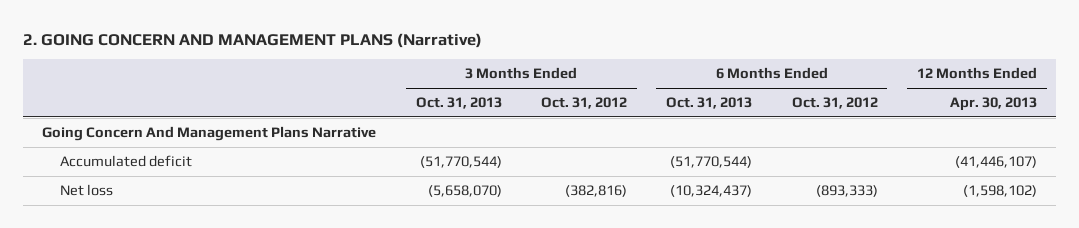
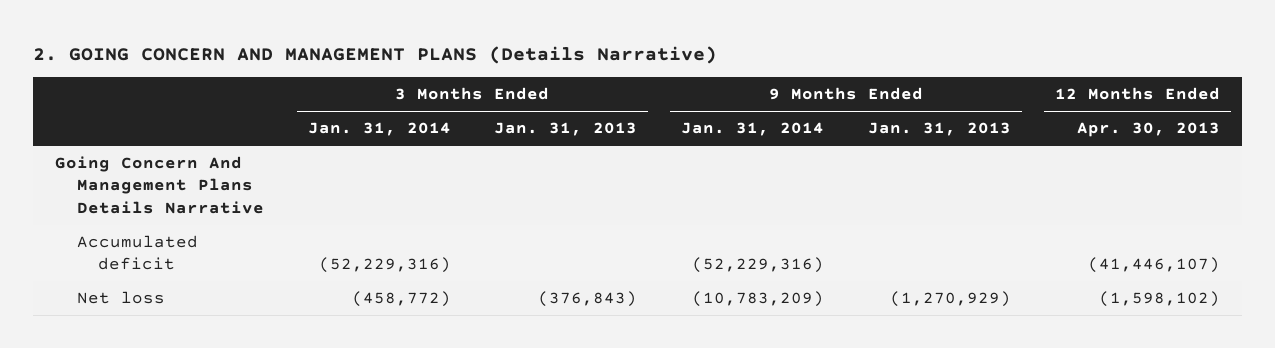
- 2. GOING CONCERN AND MANAGEMENT PLANS (Narrative)
+ 2. GOING CONCERN AND MANAGEMENT PLANS (Details Narrative)
- | 3 Months Ended Oct. 31, 2013 | 3 Months Ended Oct. 31, 2012 | 6 Months Ended Oct. 31, 2013 | 6 Months Ended Oct. 31, 2012 | 12 Months Ended Apr. 30, 2013
+ | 3 Months Ended Jan. 31, 2014 | 3 Months Ended Jan. 31, 2013 | 9 Months Ended Jan. 31, 2014 | 9 Months Ended Jan. 31, 2013 | 12 Months Ended Apr. 30, 2013
- Going Concern And Management Plans Narrative
+ Going Concern And Management Plans Details Narrative

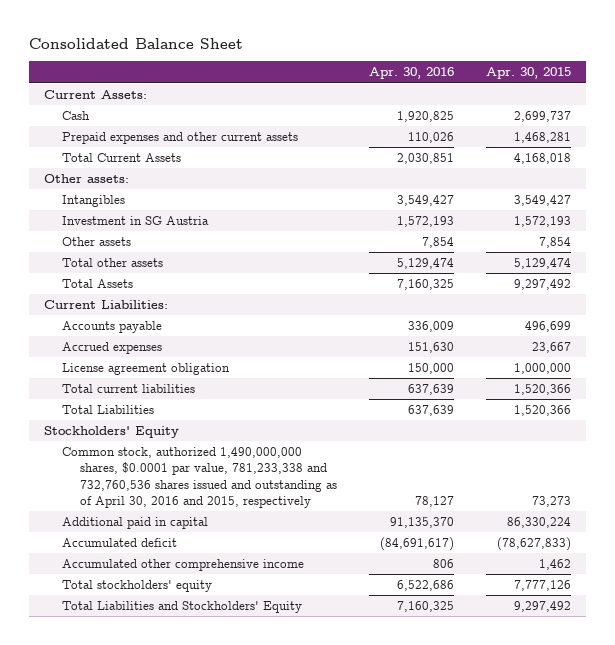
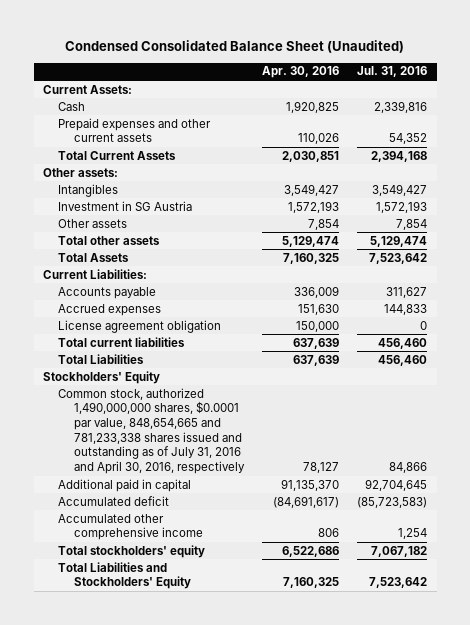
- Consolidated Balance Sheet
+ Condensed Consolidated Balance Sheet (Unaudited)
- | Apr. 30, 2016 | Apr. 30, 2015
+ | Apr. 30, 2016 | Jul. 31, 2016
- Common stock, authorized 1,490,000,000 shares, $0.0001 par value, 781,233,338 and 732,760,536 shares issued and outstanding as of April 30, 2016 and 2015, respectively | 78,127 | 73,273
+ Common stock, authorized 1,490,000,000 shares, $0.0001 par value, 848,654,665 and 781,233,338 shares issued and outstanding as of July 31, 2016 and April 30, 2016, respectively | 78,127 | 84,866

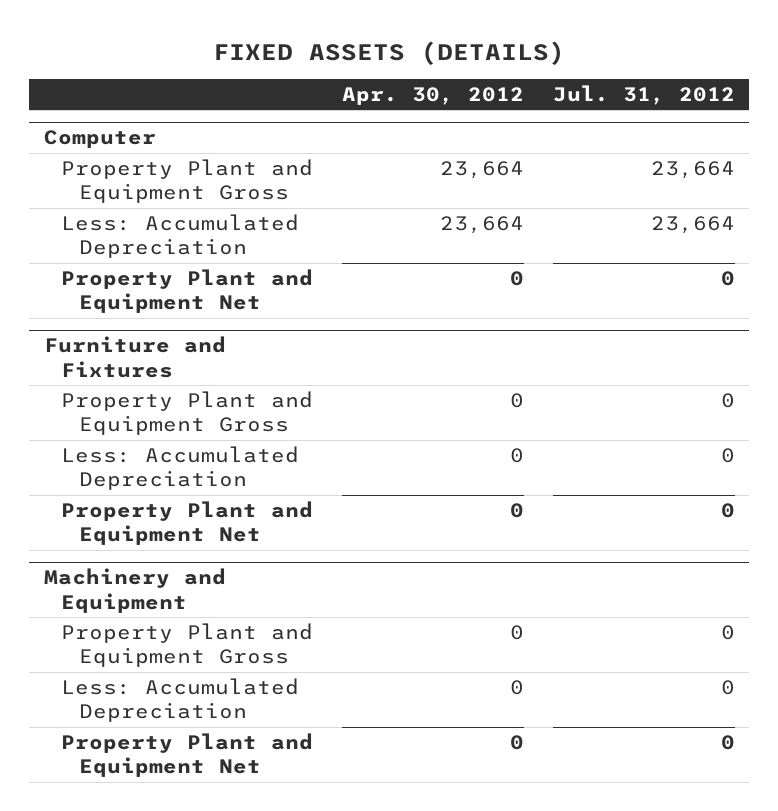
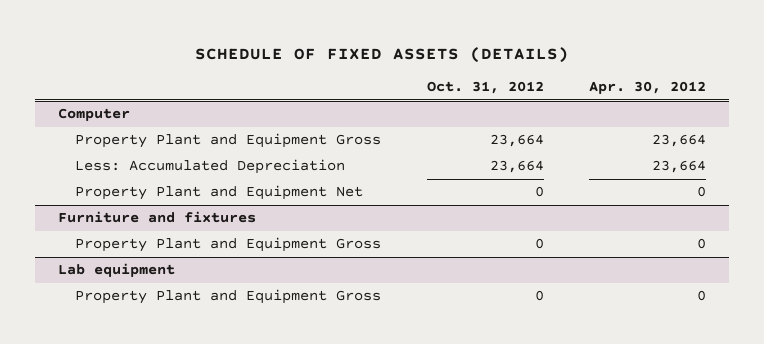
- FIXED ASSETS (DETAILS)
+ SCHEDULE OF FIXED ASSETS (DETAILS)
- | Apr. 30, 2012 | Jul. 31, 2012
+ | Oct. 31, 2012 | Apr. 30, 2012
- Furniture and Fixtures
+ Furniture and fixtures
- Less: Accumulated Depreciation | 0 | 0
- Property Plant and Equipment Net | 0 | 0
- Machinery and Equipment
+ Lab equipment
- Less: Accumulated Depreciation | 0 | 0
- Property Plant and Equipment Net | 0 | 0

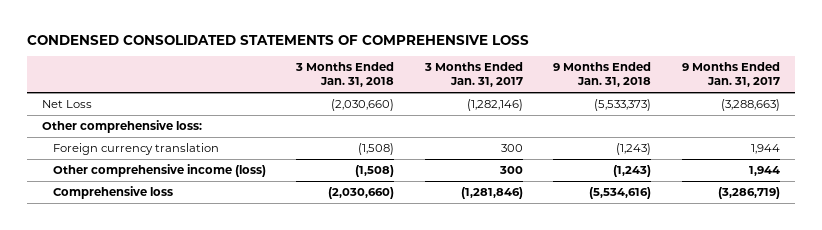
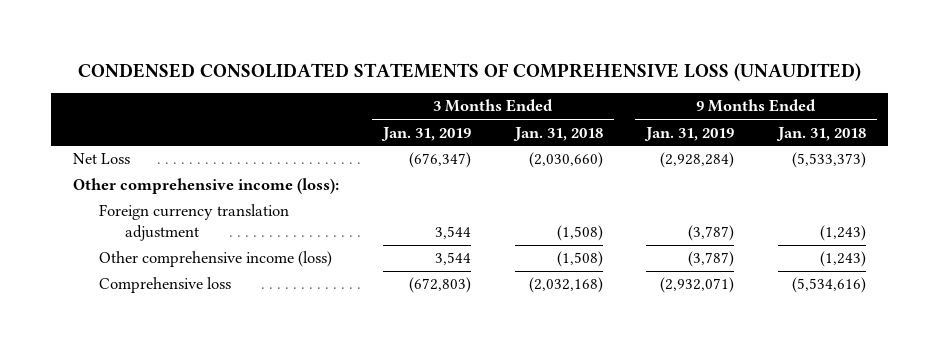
- CONDENSED CONSOLIDATED STATEMENTS OF COMPREHENSIVE LOSS
+ CONDENSED CONSOLIDATED STATEMENTS OF COMPREHENSIVE LOSS (UNAUDITED)
- | 3 Months Ended Jan. 31, 2018 | 3 Months Ended Jan. 31, 2017 | 9 Months Ended Jan. 31, 2018 | 9 Months Ended Jan. 31, 2017
+ | 3 Months Ended Jan. 31, 2019 | 3 Months Ended Jan. 31, 2018 | 9 Months Ended Jan. 31, 2019 | 9 Months Ended Jan. 31, 2018
- Other comprehensive loss:
- Foreign currency translation | (1,508) | 300 | (1,243) | 1,944
+ Other comprehensive income (loss):
+ Foreign currency translation adjustment | 3,544 | (1,508) | (3,787) | (1,243)
- Comprehensive loss | (2,030,660) | (1,281,846) | (5,534,616) | (3,286,719)
+ Comprehensive loss | (672,803) | (2,032,168) | (2,932,071) | (5,534,616)

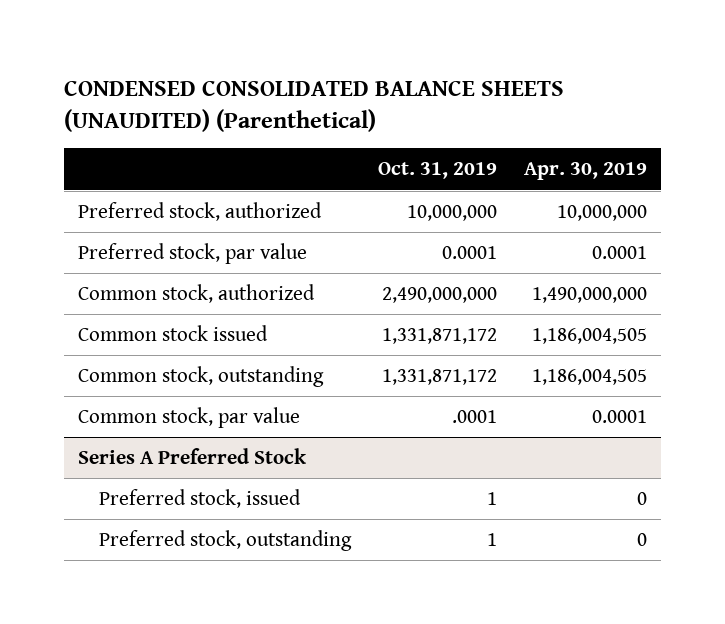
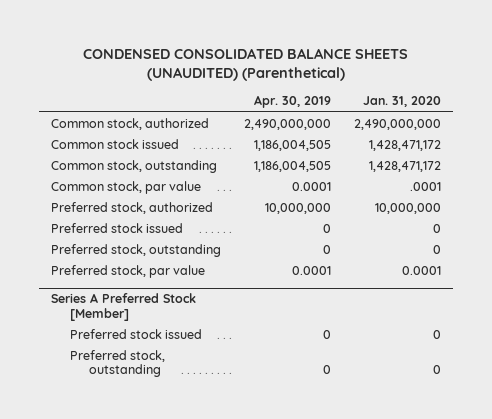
- | Oct. 31, 2019 | Apr. 30, 2019
+ | Apr. 30, 2019 | Jan. 31, 2020
- Common stock, authorized | 2,490,000,000 | 1,490,000,000
+ Common stock, authorized | 2,490,000,000 | 2,490,000,000
- Series A Preferred Stock
- Preferred stock, issued | 1 | 0
moved down: Preferred stock, authorized | 10,000,000 | 10,000,000
+ Preferred stock issued | 0 | 0
moved down: Preferred stock, par value | 0.0001 | 0.0001
+ Series A Preferred Stock [Member]
+ Preferred stock issued | 0 | 0
+ Preferred stock, outstanding | 0 | 0

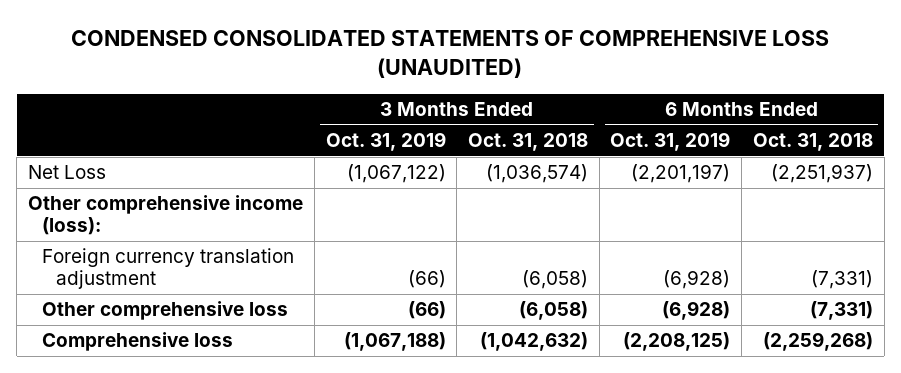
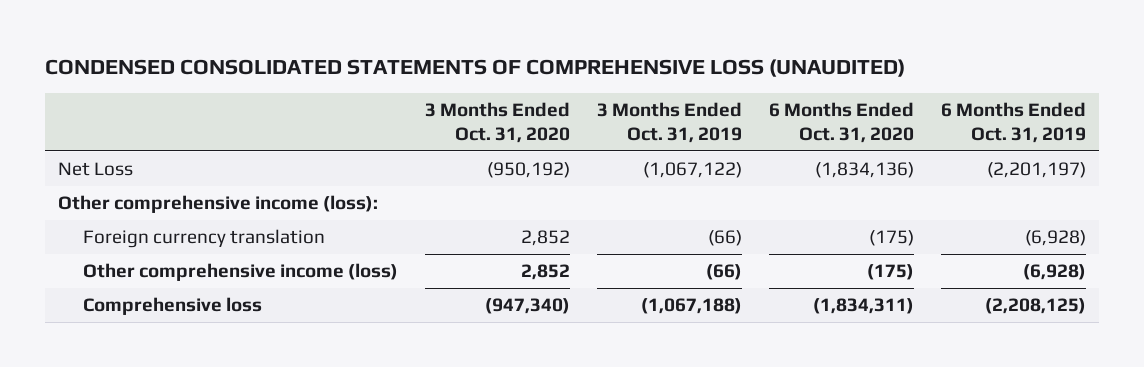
- | 3 Months Ended Oct. 31, 2019 | 3 Months Ended Oct. 31, 2018 | 6 Months Ended Oct. 31, 2019 | 6 Months Ended Oct. 31, 2018
+ | 3 Months Ended Oct. 31, 2020 | 3 Months Ended Oct. 31, 2019 | 6 Months Ended Oct. 31, 2020 | 6 Months Ended Oct. 31, 2019
- Foreign currency translation adjustment | (66) | (6,058) | (6,928) | (7,331)
- Other comprehensive loss | (66) | (6,058) | (6,928) | (7,331)
+ Foreign currency translation | 2,852 | (66) | (175) | (6,928)
+ Other comprehensive income (loss) | 2,852 | (66) | (175) | (6,928)

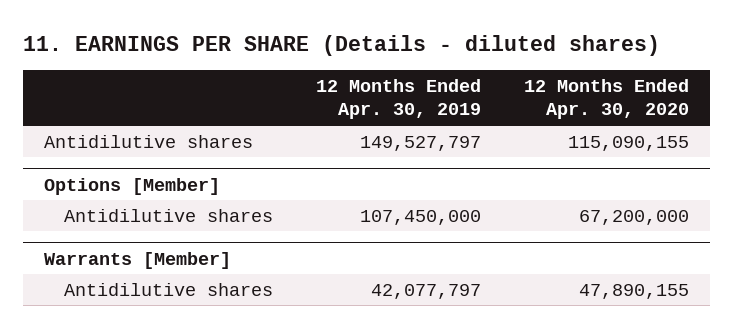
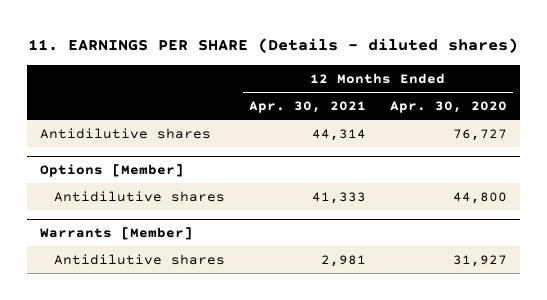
- | 12 Months Ended Apr. 30, 2019 | 12 Months Ended Apr. 30, 2020
+ | 12 Months Ended Apr. 30, 2021 | 12 Months Ended Apr. 30, 2020
- Antidilutive shares | 149,527,797 | 115,090,155
+ Antidilutive shares | 44,314 | 76,727
@ Options [Member]
- Antidilutive shares | 107,450,000 | 67,200,000
+ Antidilutive shares | 41,333 | 44,800
@ Warrants [Member]
- Antidilutive shares | 42,077,797 | 47,890,155
+ Antidilutive shares | 2,981 | 31,927

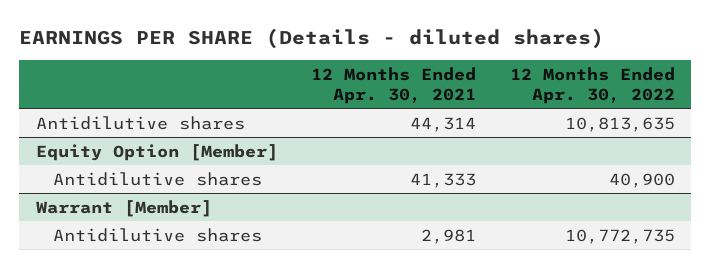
- 11. EARNINGS PER SHARE (Details - diluted shares)
+ EARNINGS PER SHARE (Details - diluted shares)
- | 12 Months Ended Apr. 30, 2021 | 12 Months Ended Apr. 30, 2020
+ | 12 Months Ended Apr. 30, 2021 | 12 Months Ended Apr. 30, 2022
- Options [Member]
+ Equity Option [Member]
- Warrants [Member]
+ Warrant [Member]

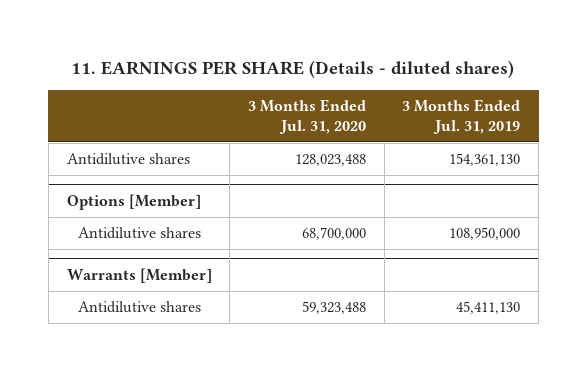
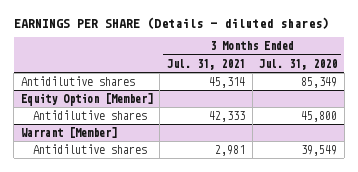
- 11. EARNINGS PER SHARE (Details - diluted shares)
+ EARNINGS PER SHARE (Details - diluted shares)
- | 3 Months Ended Jul. 31, 2020 | 3 Months Ended Jul. 31, 2019
+ | 3 Months Ended Jul. 31, 2021 | 3 Months Ended Jul. 31, 2020
- Antidilutive shares | 128,023,488 | 154,361,130
- Options [Member]
- Antidilutive shares | 68,700,000 | 108,950,000
- Warrants [Member]
- Antidilutive shares | 59,323,488 | 45,411,130
+ Antidilutive shares | 45,314 | 85,349
+ Equity Option [Member]
+ Antidilutive shares | 42,333 | 45,800
+ Warrant [Member]
+ Antidilutive shares | 2,981 | 39,549

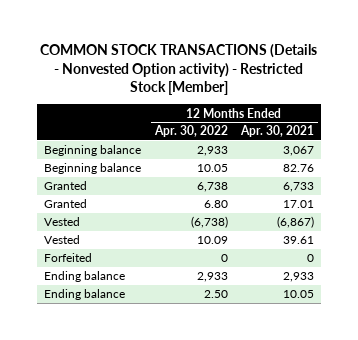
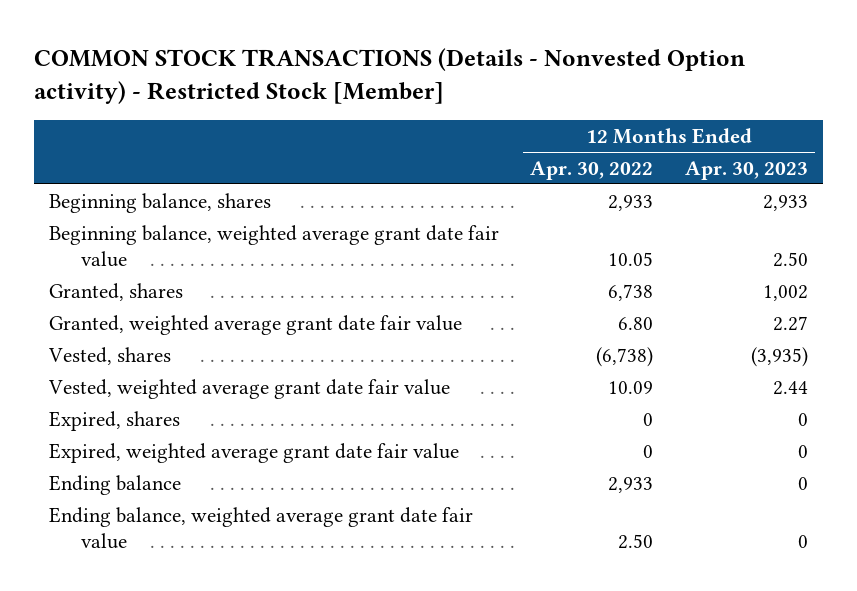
- | 12 Months Ended Apr. 30, 2022 | 12 Months Ended Apr. 30, 2021
+ | 12 Months Ended Apr. 30, 2022 | 12 Months Ended Apr. 30, 2023
- Beginning balance | 2,933 | 3,067
- Beginning balance | 10.05 | 82.76
- Granted | 6,738 | 6,733
- Granted | 6.80 | 17.01
- Vested | (6,738) | (6,867)
- Vested | 10.09 | 39.61
- Forfeited | 0 | 0
+ Beginning balance, shares | 2,933 | 2,933
+ Beginning balance, weighted average grant date fair value | 10.05 | 2.50
+ Granted, shares | 6,738 | 1,002
+ Granted, weighted average grant date fair value | 6.80 | 2.27
+ Vested, shares | (6,738) | (3,935)
+ Vested, weighted average grant date fair value | 10.09 | 2.44
+ Expired, shares | 0 | 0
+ Expired, weighted average grant date fair value | 0 | 0
- Ending balance | 2.50 | 10.05
+ Ending balance, weighted average grant date fair value | 2.50 | 0

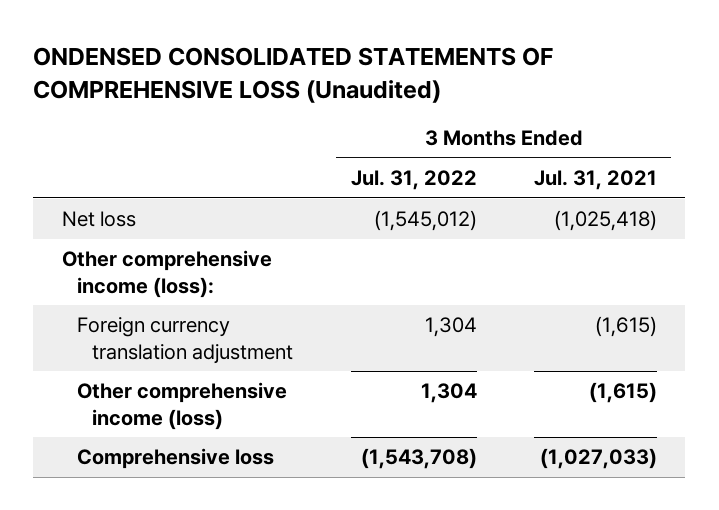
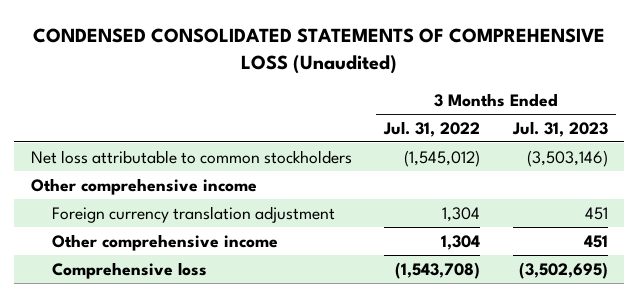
- ONDENSED CONSOLIDATED STATEMENTS OF COMPREHENSIVE LOSS (Unaudited)
+ CONDENSED CONSOLIDATED STATEMENTS OF COMPREHENSIVE LOSS (Unaudited)
- | 3 Months Ended Jul. 31, 2022 | 3 Months Ended Jul. 31, 2021
+ | 3 Months Ended Jul. 31, 2022 | 3 Months Ended Jul. 31, 2023
- Net loss | (1,545,012) | (1,025,418)
- Other comprehensive income (loss):
+ Net loss attributable to common stockholders | (1,545,012) | (3,503,146)
+ Other comprehensive income
- Other comprehensive income (loss) | 1,304 | (1,615)
+ Other comprehensive income | 1,304 | 451

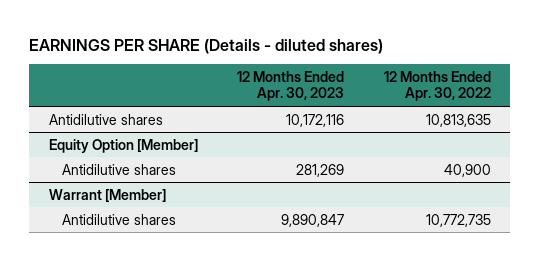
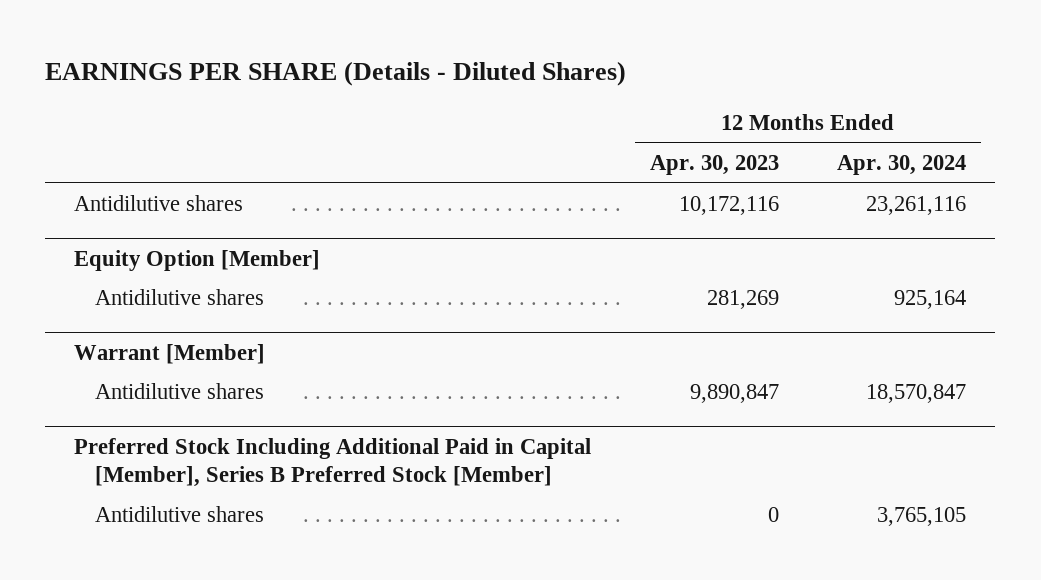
- EARNINGS PER SHARE (Details - diluted shares)
+ EARNINGS PER SHARE (Details - Diluted Shares)
- | 12 Months Ended Apr. 30, 2023 | 12 Months Ended Apr. 30, 2022
+ | 12 Months Ended Apr. 30, 2023 | 12 Months Ended Apr. 30, 2024
+ Preferred Stock Including Additional Paid in Capital [Member], Series B Preferred Stock [Member]
+ Antidilutive shares | 0 | 3,765,105

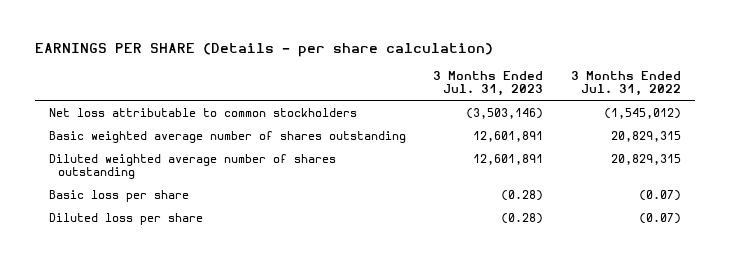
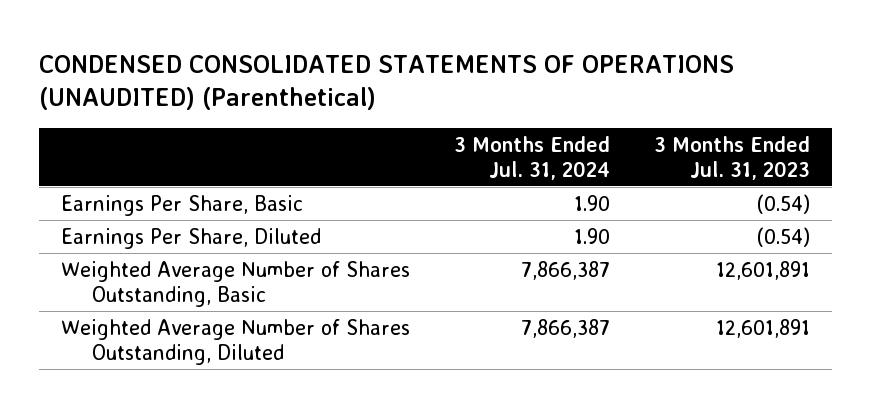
- EARNINGS PER SHARE (Details - per share calculation)
+ CONDENSED CONSOLIDATED STATEMENTS OF OPERATIONS (UNAUDITED) (Parenthetical)
- | 3 Months Ended Jul. 31, 2023 | 3 Months Ended Jul. 31, 2022
+ | 3 Months Ended Jul. 31, 2024 | 3 Months Ended Jul. 31, 2023
- Net loss attributable to common stockholders | (3,503,146) | (1,545,012)
- Basic weighted average number of shares outstanding | 12,601,891 | 20,829,315
- Diluted weighted average number of shares outstanding | 12,601,891 | 20,829,315
- Basic loss per share | (0.28) | (0.07)
- Diluted loss per share | (0.28) | (0.07)
+ Earnings Per Share, Basic | 1.90 | (0.54)
+ Earnings Per Share, Diluted | 1.90 | (0.54)
+ Weighted Average Number of Shares Outstanding, Basic | 7,866,387 | 12,601,891
+ Weighted Average Number of Shares Outstanding, Diluted | 7,866,387 | 12,601,891

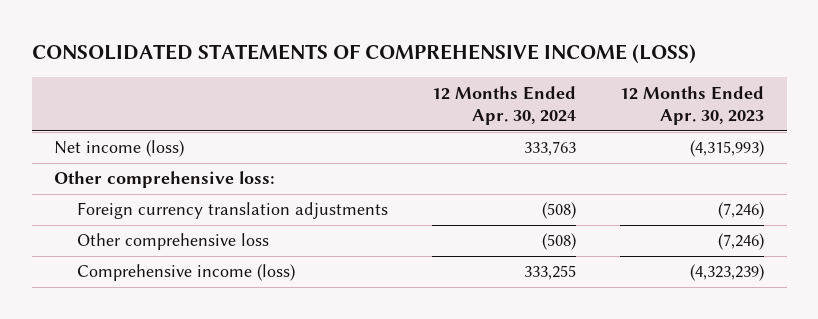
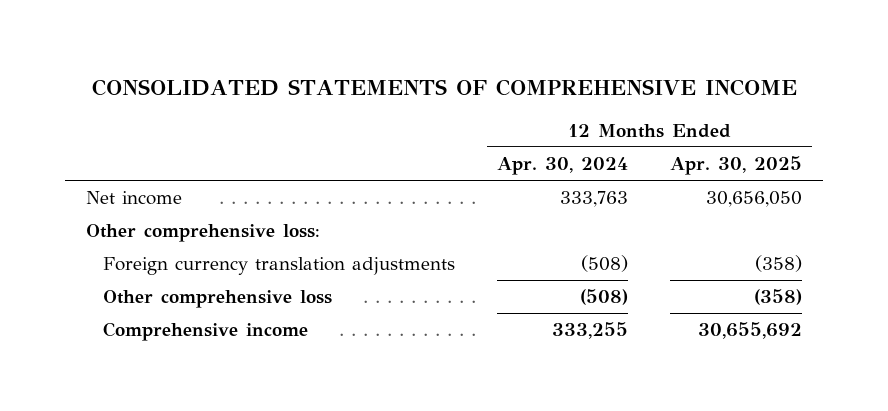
- CONSOLIDATED STATEMENTS OF COMPREHENSIVE INCOME (LOSS)
+ CONSOLIDATED STATEMENTS OF COMPREHENSIVE INCOME
- | 12 Months Ended Apr. 30, 2024 | 12 Months Ended Apr. 30, 2023
+ | 12 Months Ended Apr. 30, 2024 | 12 Months Ended Apr. 30, 2025
- Net income (loss) | 333,763 | (4,315,993)
+ Net income | 333,763 | 30,656,050
- Comprehensive income (loss) | 333,255 | (4,323,239)
+ Comprehensive income | 333,255 | 30,655,692

